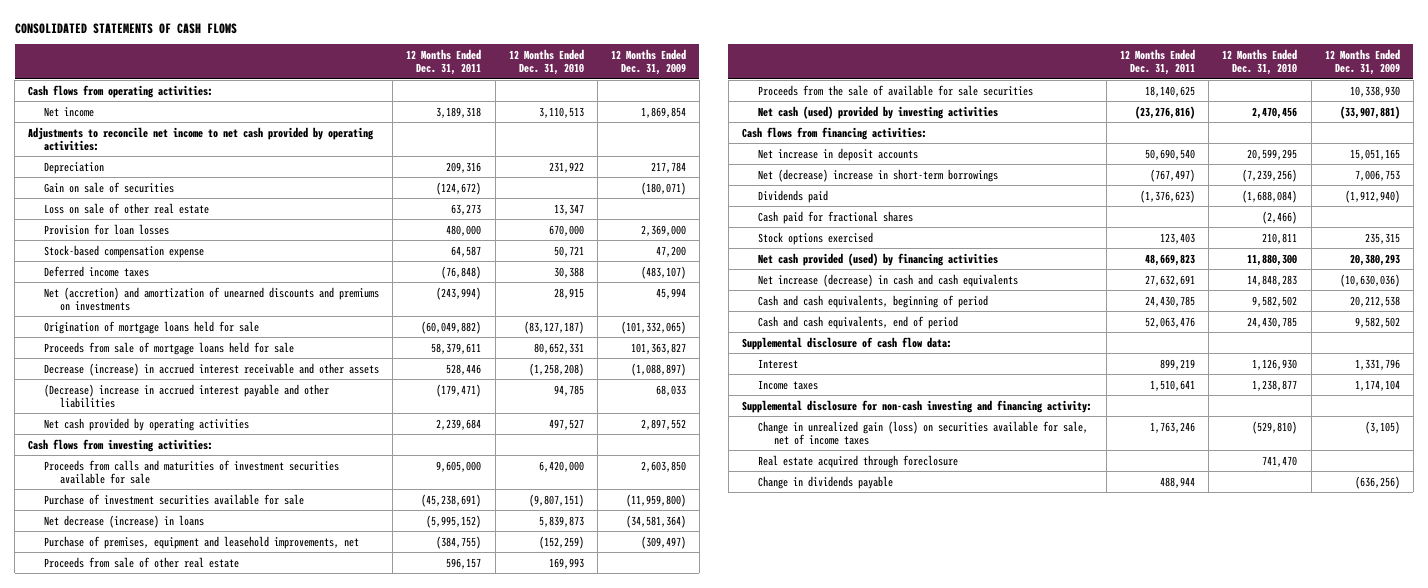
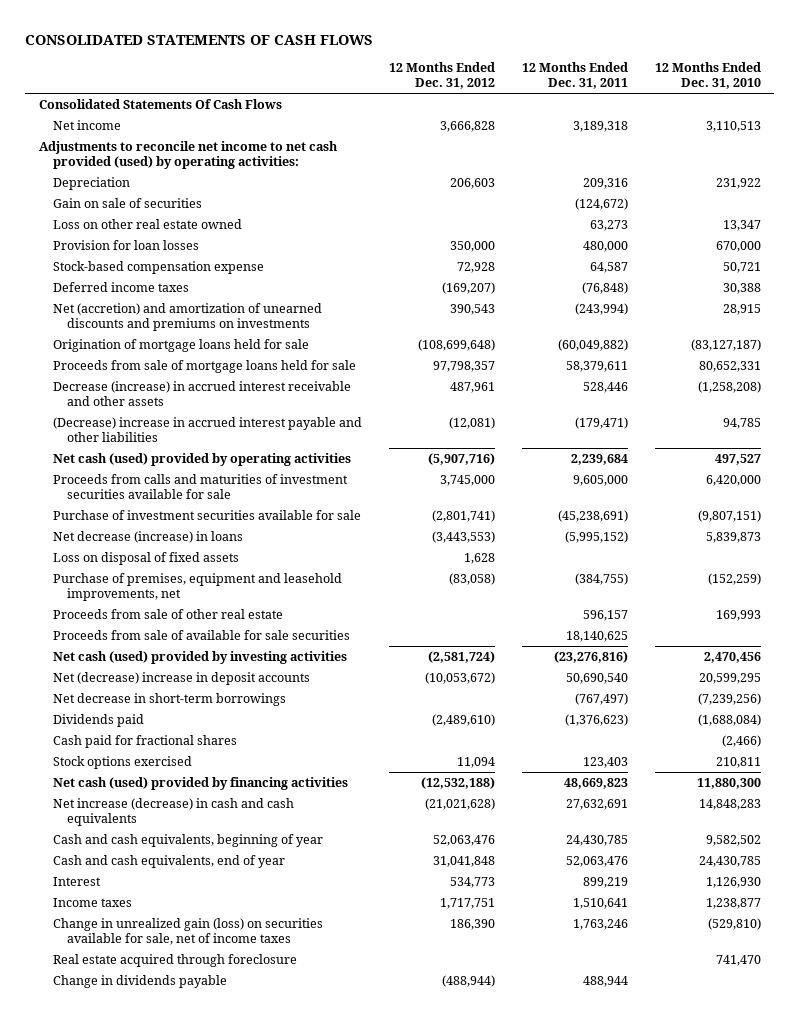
- | 12 Months Ended Dec. 31, 2011 | 12 Months Ended Dec. 31, 2010 | 12 Months Ended Dec. 31, 2009
+ | 12 Months Ended Dec. 31, 2012 | 12 Months Ended Dec. 31, 2011 | 12 Months Ended Dec. 31, 2010
- Cash flows from operating activities:
+ Consolidated Statements Of Cash Flows
- Adjustments to reconcile net income to net cash provided by operating activities:
+ Adjustments to reconcile net income to net cash provided (used) by operating activities:
- Loss on sale of other real estate | 63,273 | 13,347 |
+ Loss on other real estate owned | | 63,273 | 13,347
- Net cash provided by operating activities | 2,239,684 | 497,527 | 2,897,552
- Cash flows from investing activities:
+ Net cash (used) provided by operating activities | (5,907,716) | 2,239,684 | 497,527
+ Loss on disposal of fixed assets | 1,628 | |
- Proceeds from the sale of available for sale securities | 18,140,625 | | 10,338,930
+ Proceeds from sale of available for sale securities | | 18,140,625 |
- Cash flows from financing activities:
- Net increase in deposit accounts | 50,690,540 | 20,599,295 | 15,051,165
- Net (decrease) increase in short-term borrowings | (767,497) | (7,239,256) | 7,006,753
+ Net (decrease) increase in deposit accounts | (10,053,672) | 50,690,540 | 20,599,295
+ Net decrease in short-term borrowings | | (767,497) | (7,239,256)
- Net cash provided (used) by financing activities | 48,669,823 | 11,880,300 | 20,380,293
+ Net cash (used) provided by financing activities | (12,532,188) | 48,669,823 | 11,880,300
- Cash and cash equivalents, beginning of period | 24,430,785 | 9,582,502 | 20,212,538
- Cash and cash equivalents, end of period | 52,063,476 | 24,430,785 | 9,582,502
- Supplemental disclosure of cash flow data:
+ Cash and cash equivalents, beginning of year | 52,063,476 | 24,430,785 | 9,582,502
+ Cash and cash equivalents, end of year | 31,041,848 | 52,063,476 | 24,430,785
- Supplemental disclosure for non-cash investing and financing activity:

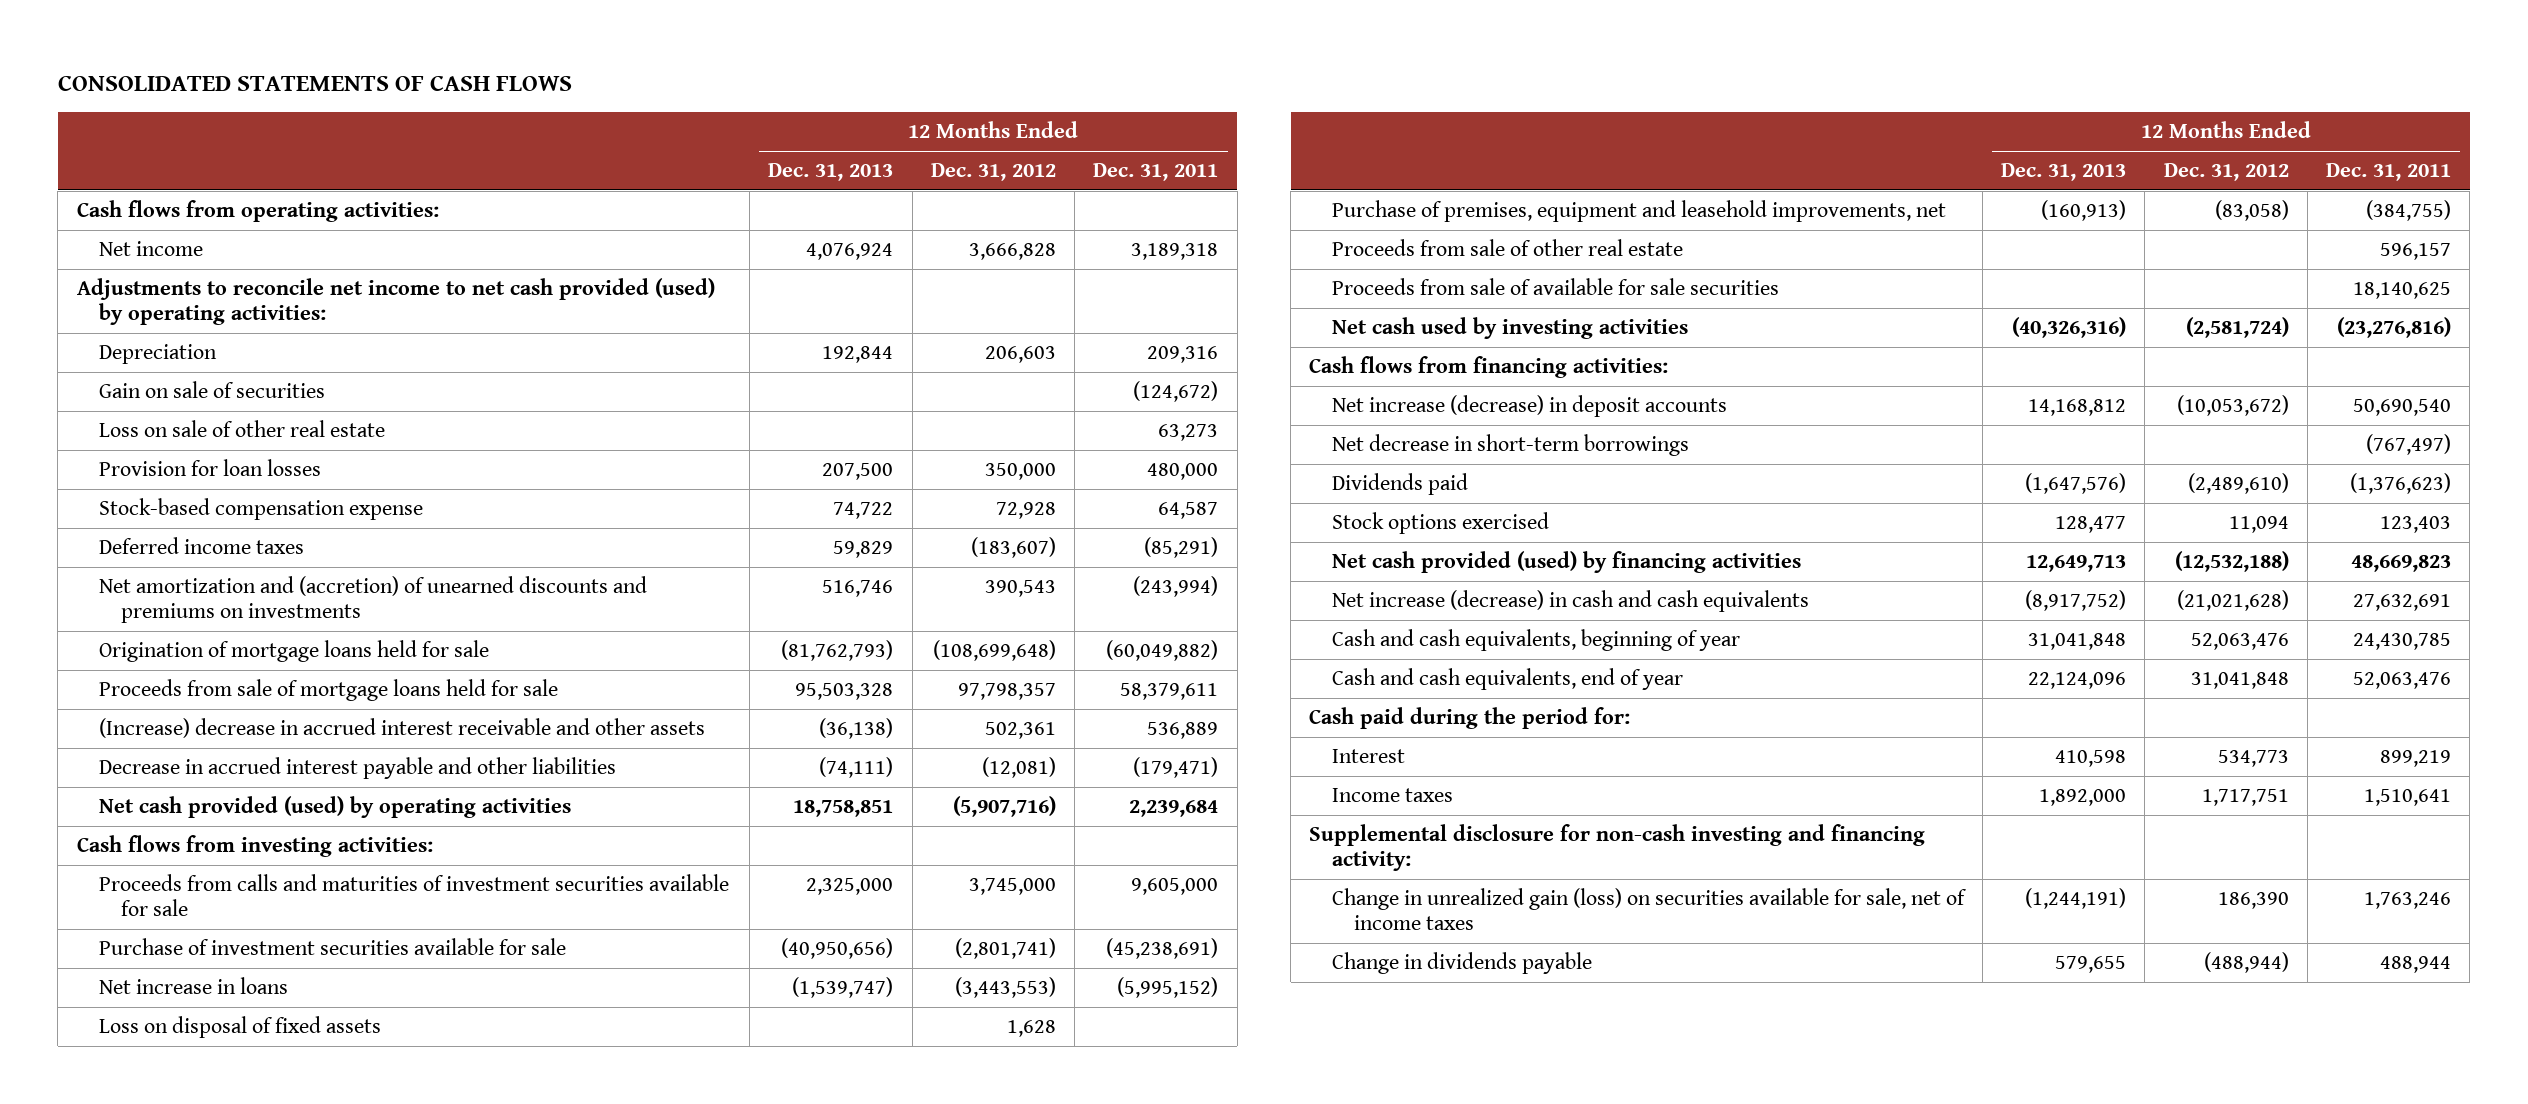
- | 12 Months Ended Dec. 31, 2012 | 12 Months Ended Dec. 31, 2011 | 12 Months Ended Dec. 31, 2010
+ | 12 Months Ended Dec. 31, 2013 | 12 Months Ended Dec. 31, 2012 | 12 Months Ended Dec. 31, 2011
- Consolidated Statements Of Cash Flows
+ Cash flows from operating activities:
- Loss on other real estate owned | | 63,273 | 13,347
+ Loss on sale of other real estate | | | 63,273
- Deferred income taxes | (169,207) | (76,848) | 30,388
- Net (accretion) and amortization of unearned discounts and premiums on investments | 390,543 | (243,994) | 28,915
+ Deferred income taxes | 59,829 | (183,607) | (85,291)
+ Net amortization and (accretion) of unearned discounts and premiums on investments | 516,746 | 390,543 | (243,994)
- Decrease (increase) in accrued interest receivable and other assets | 487,961 | 528,446 | (1,258,208)
- (Decrease) increase in accrued interest payable and other liabilities | (12,081) | (179,471) | 94,785
- Net cash (used) provided by operating activities | (5,907,716) | 2,239,684 | 497,527
+ (Increase) decrease in accrued interest receivable and other assets | (36,138) | 502,361 | 536,889
+ Decrease in accrued interest payable and other liabilities | (74,111) | (12,081) | (179,471)
+ Net cash provided (used) by operating activities | 18,758,851 | (5,907,716) | 2,239,684
+ Cash flows from investing activities:
- Net decrease (increase) in loans | (3,443,553) | (5,995,152) | 5,839,873
+ Net increase in loans | (1,539,747) | (3,443,553) | (5,995,152)
- Net cash (used) provided by investing activities | (2,581,724) | (23,276,816) | 2,470,456
- Net (decrease) increase in deposit accounts | (10,053,672) | 50,690,540 | 20,599,295
+ Net cash used by investing activities | (40,326,316) | (2,581,724) | (23,276,816)
+ Cash flows from financing activities:
+ Net increase (decrease) in deposit accounts | 14,168,812 | (10,053,672) | 50,690,540
- Cash paid for fractional shares | | | (2,466)
- Net cash (used) provided by financing activities | (12,532,188) | 48,669,823 | 11,880,300
+ Net cash provided (used) by financing activities | 12,649,713 | (12,532,188) | 48,669,823
+ Cash paid during the period for:
+ Supplemental disclosure for non-cash investing and financing activity:
- Real estate acquired through foreclosure | | | 741,470

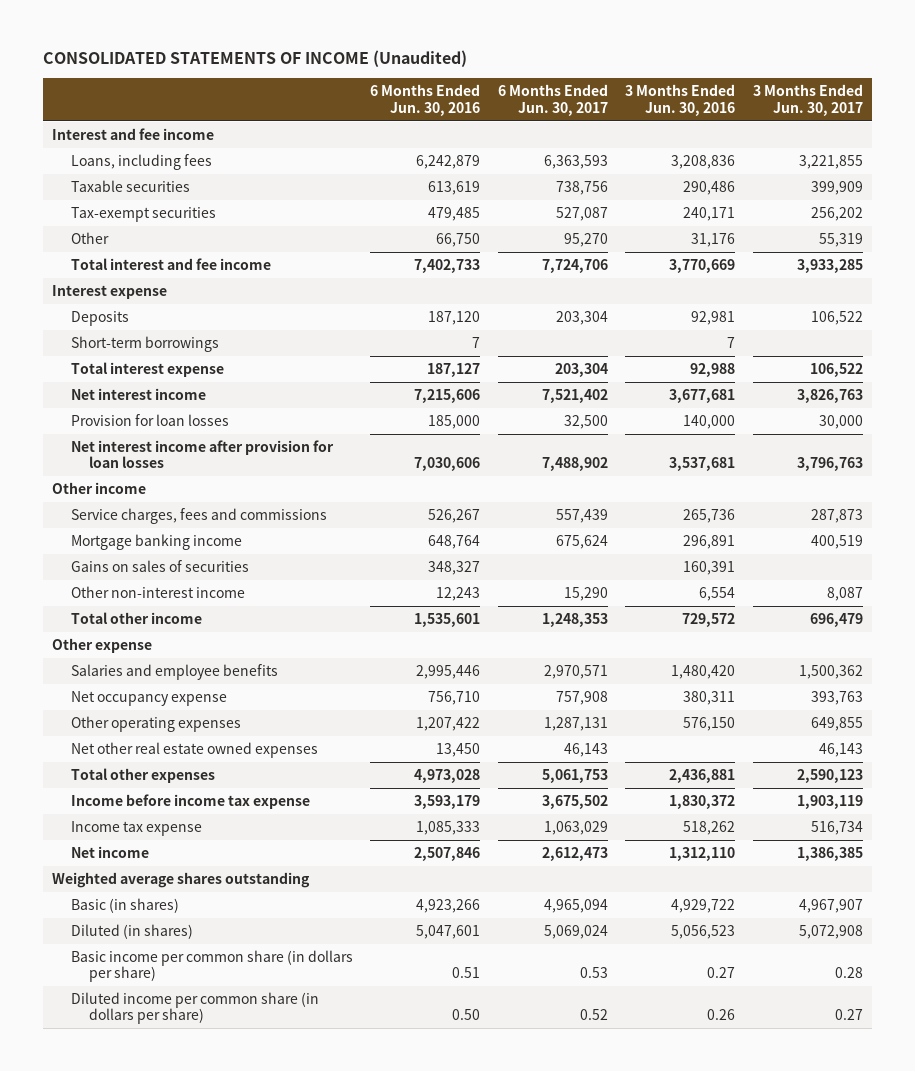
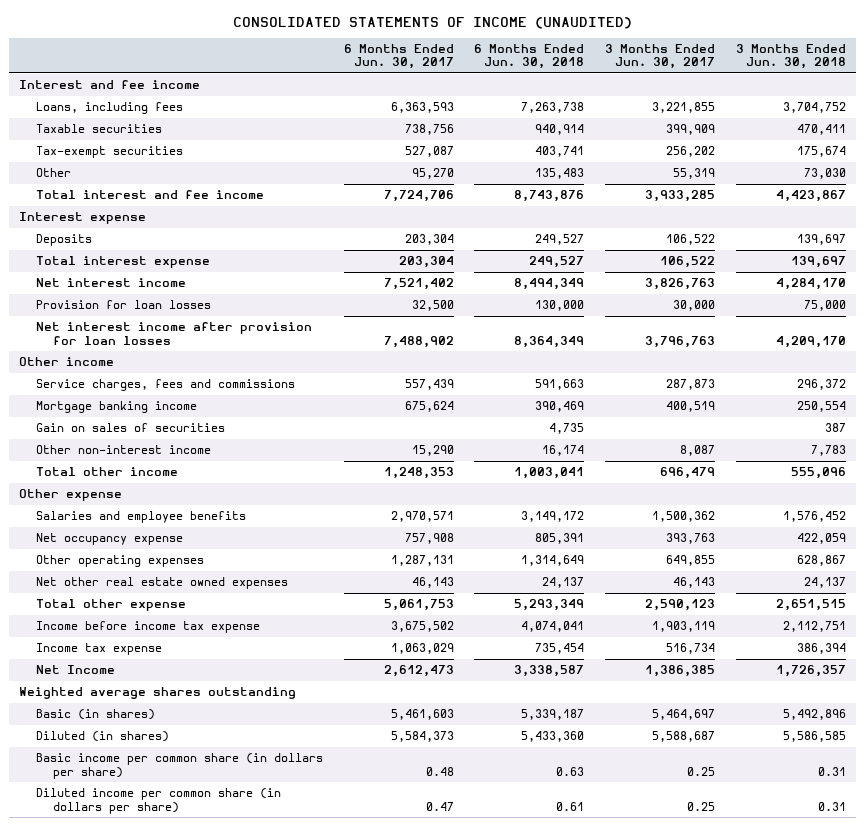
- CONSOLIDATED STATEMENTS OF INCOME (Unaudited)
+ CONSOLIDATED STATEMENTS OF INCOME (UNAUDITED)
- | 6 Months Ended Jun. 30, 2016 | 6 Months Ended Jun. 30, 2017 | 3 Months Ended Jun. 30, 2016 | 3 Months Ended Jun. 30, 2017
+ | 6 Months Ended Jun. 30, 2017 | 6 Months Ended Jun. 30, 2018 | 3 Months Ended Jun. 30, 2017 | 3 Months Ended Jun. 30, 2018
- Short-term borrowings | 7 | | 7 |
- Gains on sales of securities | 348,327 | | 160,391 |
+ Gain on sales of securities | | 4,735 | | 387
- Total other expenses | 4,973,028 | 5,061,753 | 2,436,881 | 2,590,123
+ Total other expense | 5,061,753 | 5,293,349 | 2,590,123 | 2,651,515
- Net income | 2,507,846 | 2,612,473 | 1,312,110 | 1,386,385
+ Net Income | 2,612,473 | 3,338,587 | 1,386,385 | 1,726,357
- Basic (in shares) | 4,923,266 | 4,965,094 | 4,929,722 | 4,967,907
- Diluted (in shares) | 5,047,601 | 5,069,024 | 5,056,523 | 5,072,908
- Basic income per common share (in dollars per share) | 0.51 | 0.53 | 0.27 | 0.28
- Diluted income per common share (in dollars per share) | 0.50 | 0.52 | 0.26 | 0.27
+ Basic (in shares) | 5,461,603 | 5,339,187 | 5,464,697 | 5,492,896
+ Diluted (in shares) | 5,584,373 | 5,433,360 | 5,588,687 | 5,586,585
+ Basic income per common share (in dollars per share) | 0.48 | 0.63 | 0.25 | 0.31
+ Diluted income per common share (in dollars per share) | 0.47 | 0.61 | 0.25 | 0.31

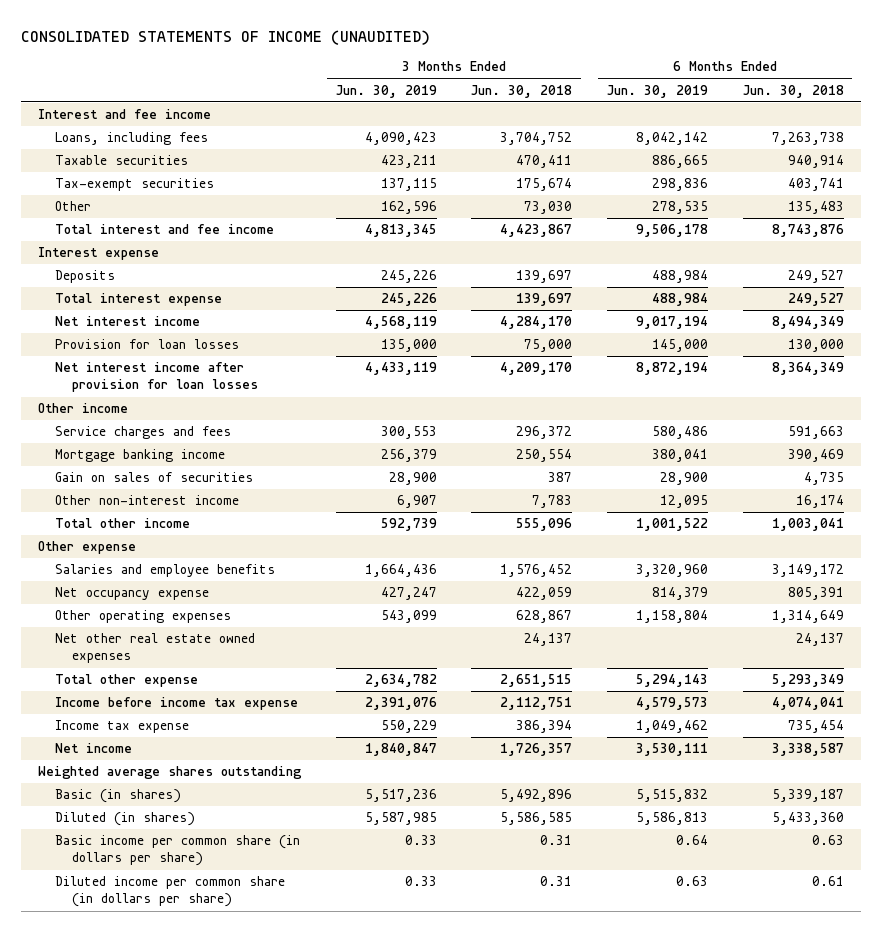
- | 6 Months Ended Jun. 30, 2017 | 6 Months Ended Jun. 30, 2018 | 3 Months Ended Jun. 30, 2017 | 3 Months Ended Jun. 30, 2018
+ | 3 Months Ended Jun. 30, 2019 | 3 Months Ended Jun. 30, 2018 | 6 Months Ended Jun. 30, 2019 | 6 Months Ended Jun. 30, 2018
- Service charges, fees and commissions | 557,439 | 591,663 | 287,873 | 296,372
+ Service charges and fees | 300,553 | 296,372 | 580,486 | 591,663
- Net Income | 2,612,473 | 3,338,587 | 1,386,385 | 1,726,357
+ Net income | 1,840,847 | 1,726,357 | 3,530,111 | 3,338,587

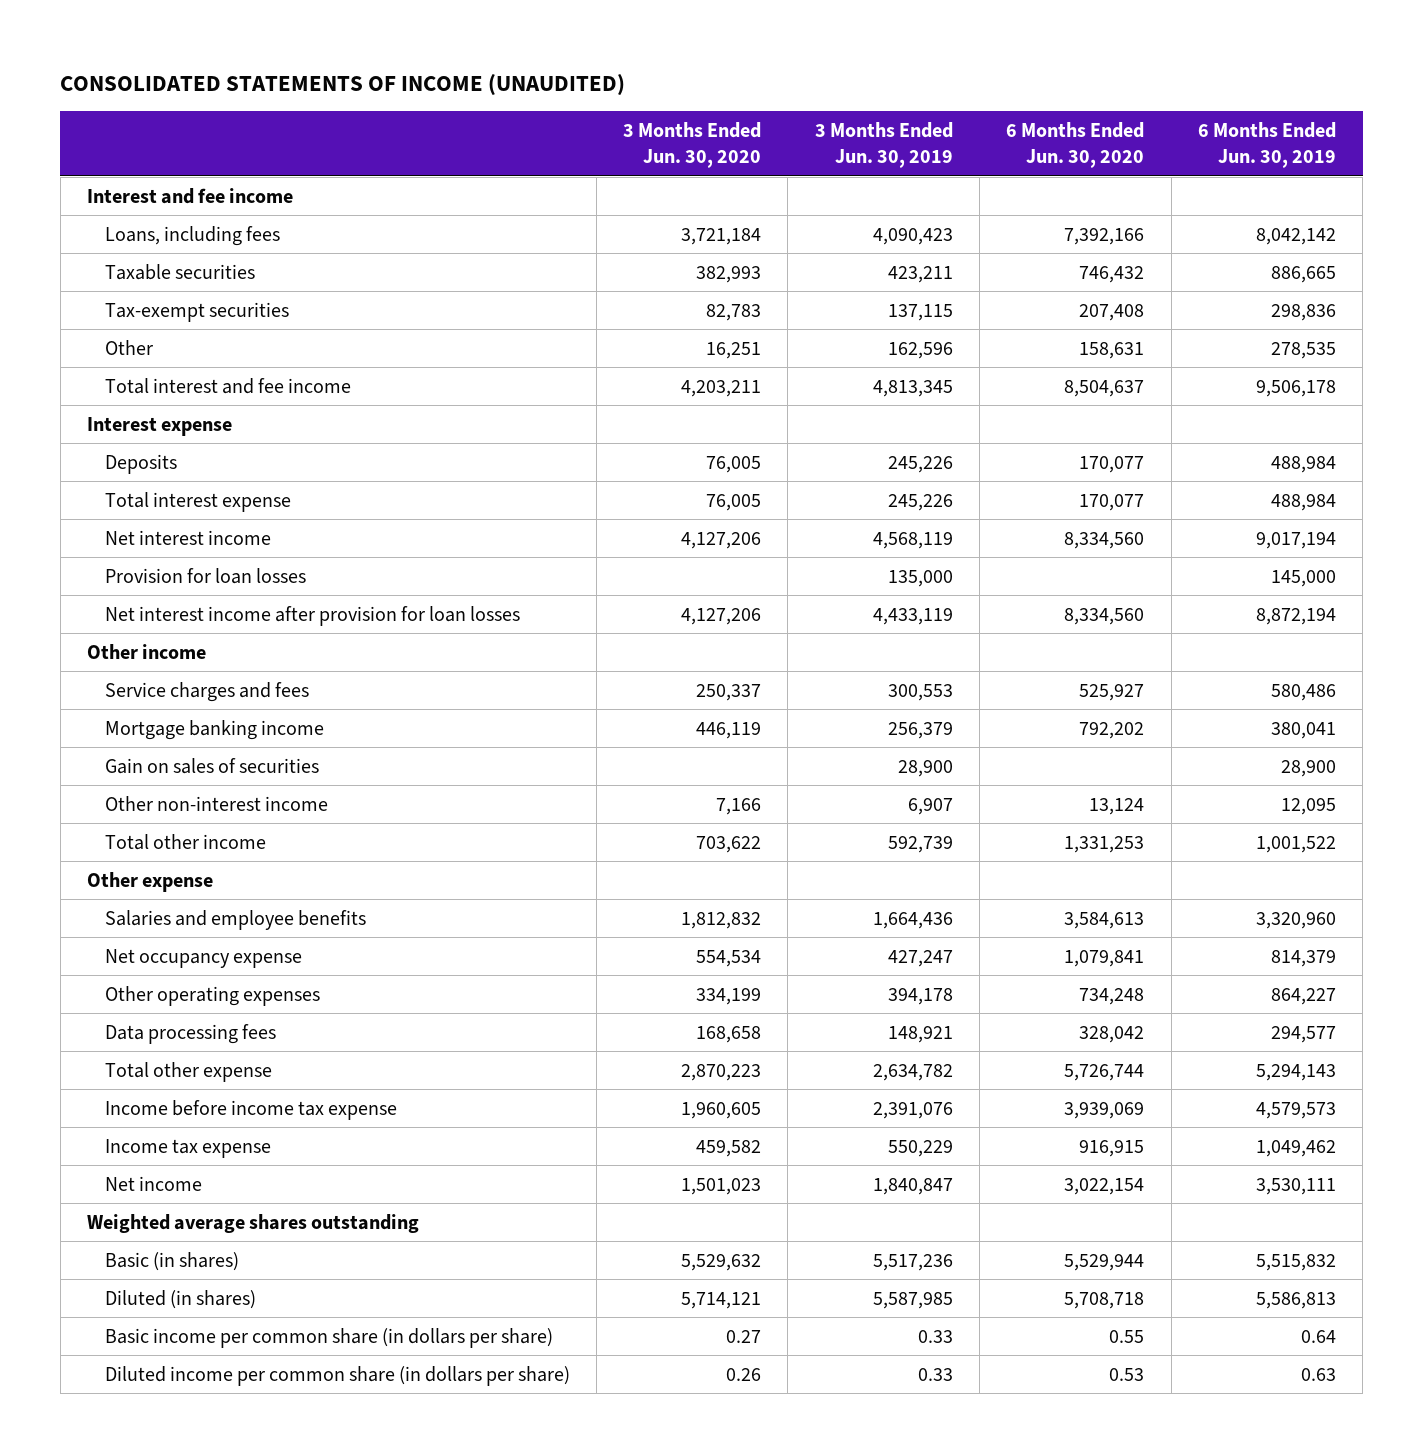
- | 3 Months Ended Jun. 30, 2019 | 3 Months Ended Jun. 30, 2018 | 6 Months Ended Jun. 30, 2019 | 6 Months Ended Jun. 30, 2018
+ | 3 Months Ended Jun. 30, 2020 | 3 Months Ended Jun. 30, 2019 | 6 Months Ended Jun. 30, 2020 | 6 Months Ended Jun. 30, 2019
- Other operating expenses | 543,099 | 628,867 | 1,158,804 | 1,314,649
- Net other real estate owned expenses | | 24,137 | | 24,137
+ Other operating expenses | 334,199 | 394,178 | 734,248 | 864,227
+ Data processing fees | 168,658 | 148,921 | 328,042 | 294,577

